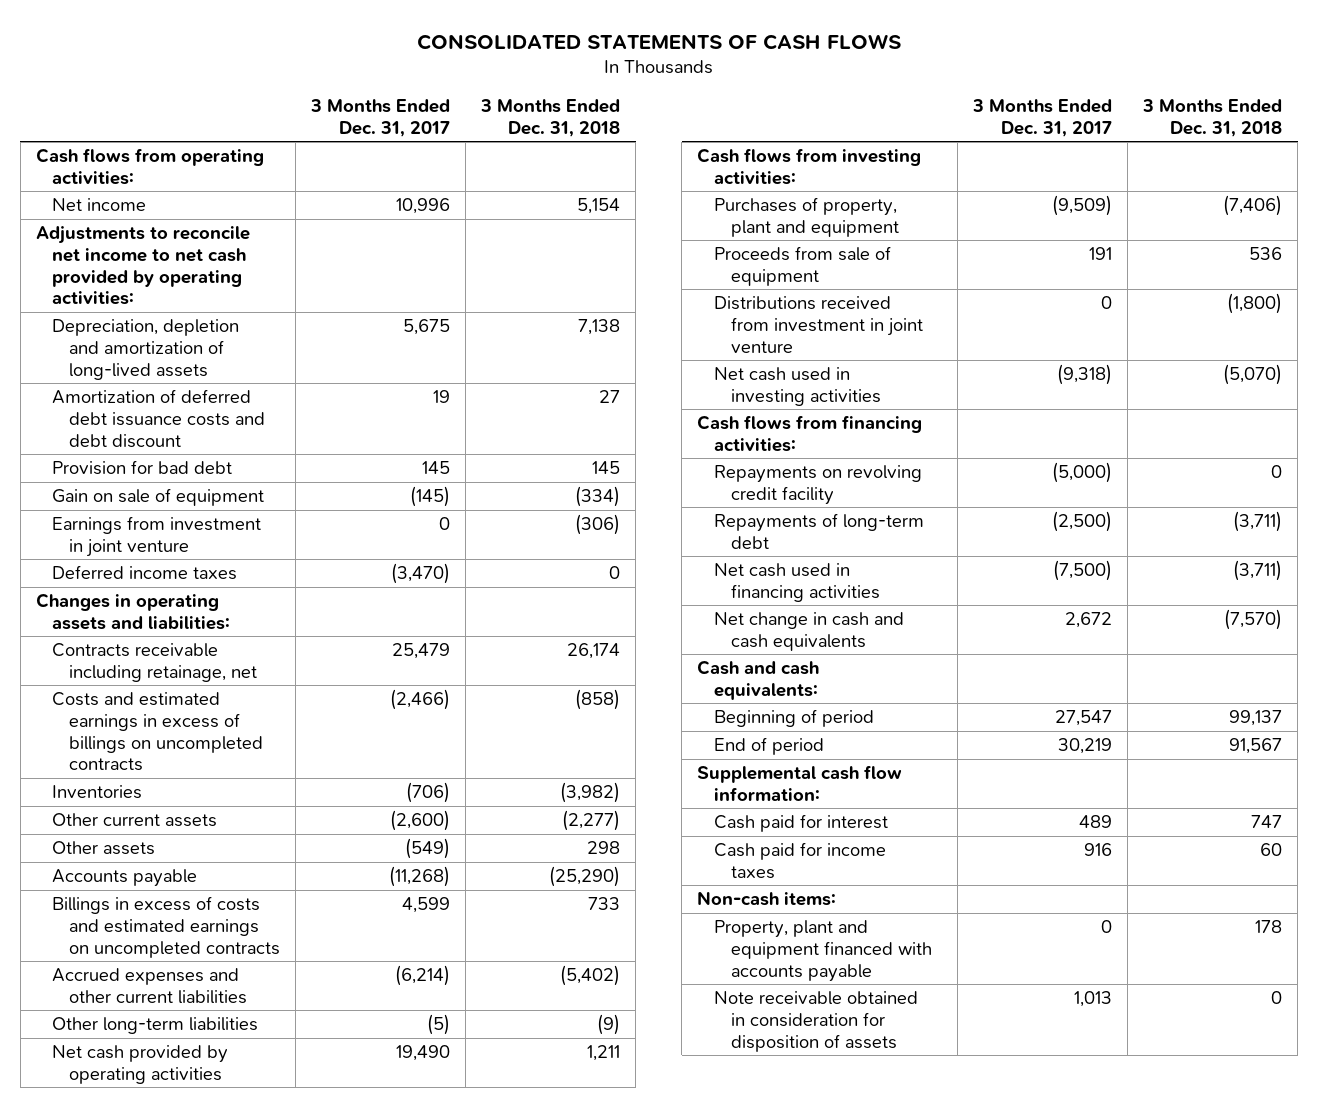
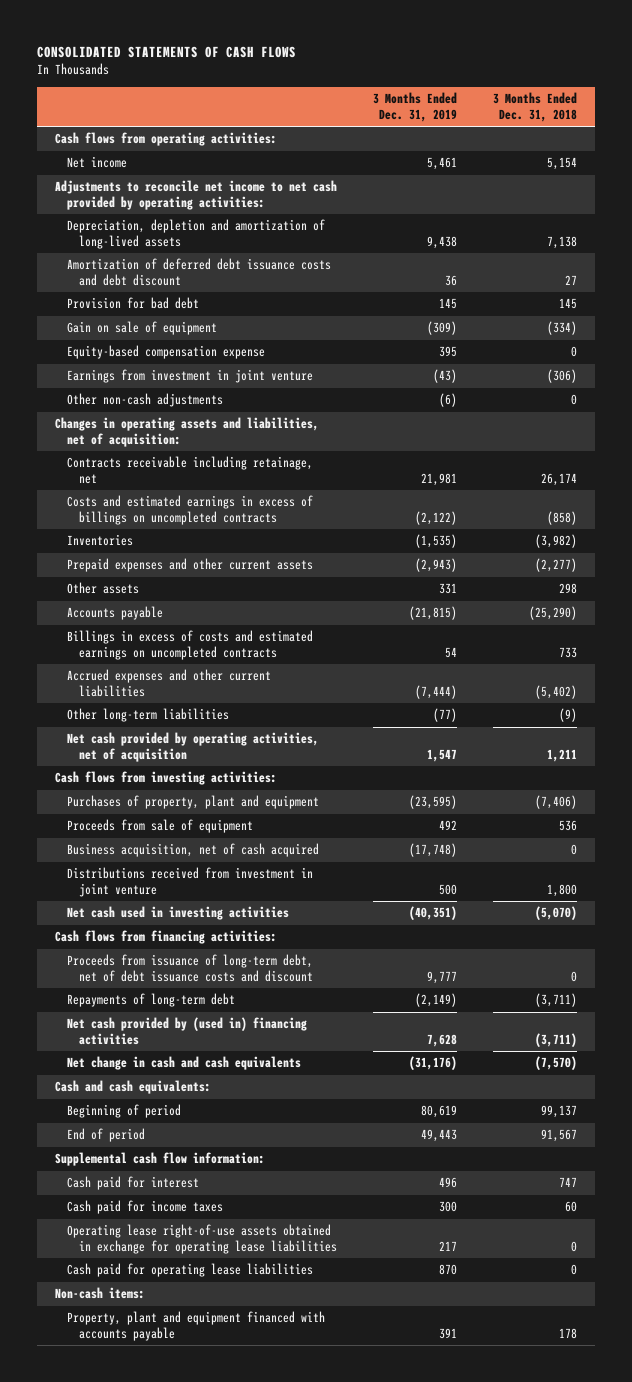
- | 3 Months Ended Dec. 31, 2017 | 3 Months Ended Dec. 31, 2018
+ | 3 Months Ended Dec. 31, 2019 | 3 Months Ended Dec. 31, 2018
+ Equity-based compensation expense | 395 | 0
- Deferred income taxes | (3,470) | 0
- Changes in operating assets and liabilities:
+ Other non-cash adjustments | (6) | 0
+ Changes in operating assets and liabilities, net of acquisition:
- Other current assets | (2,600) | (2,277)
+ Prepaid expenses and other current assets | (2,943) | (2,277)
- Net cash provided by operating activities | 19,490 | 1,211
+ Net cash provided by operating activities, net of acquisition | 1,547 | 1,211
- Distributions received from investment in joint venture | 0 | (1,800)
+ Business acquisition, net of cash acquired | (17,748) | 0
+ Distributions received from investment in joint venture | 500 | 1,800
- Repayments on revolving credit facility | (5,000) | 0
+ Proceeds from issuance of long-term debt, net of debt issuance costs and discount | 9,777 | 0
- Net cash used in financing activities | (7,500) | (3,711)
+ Net cash provided by (used in) financing activities | 7,628 | (3,711)
+ Operating lease right-of-use assets obtained in exchange for operating lease liabilities | 217 | 0
+ Cash paid for operating lease liabilities | 870 | 0
- Note receivable obtained in consideration for disposition of assets | 1,013 | 0

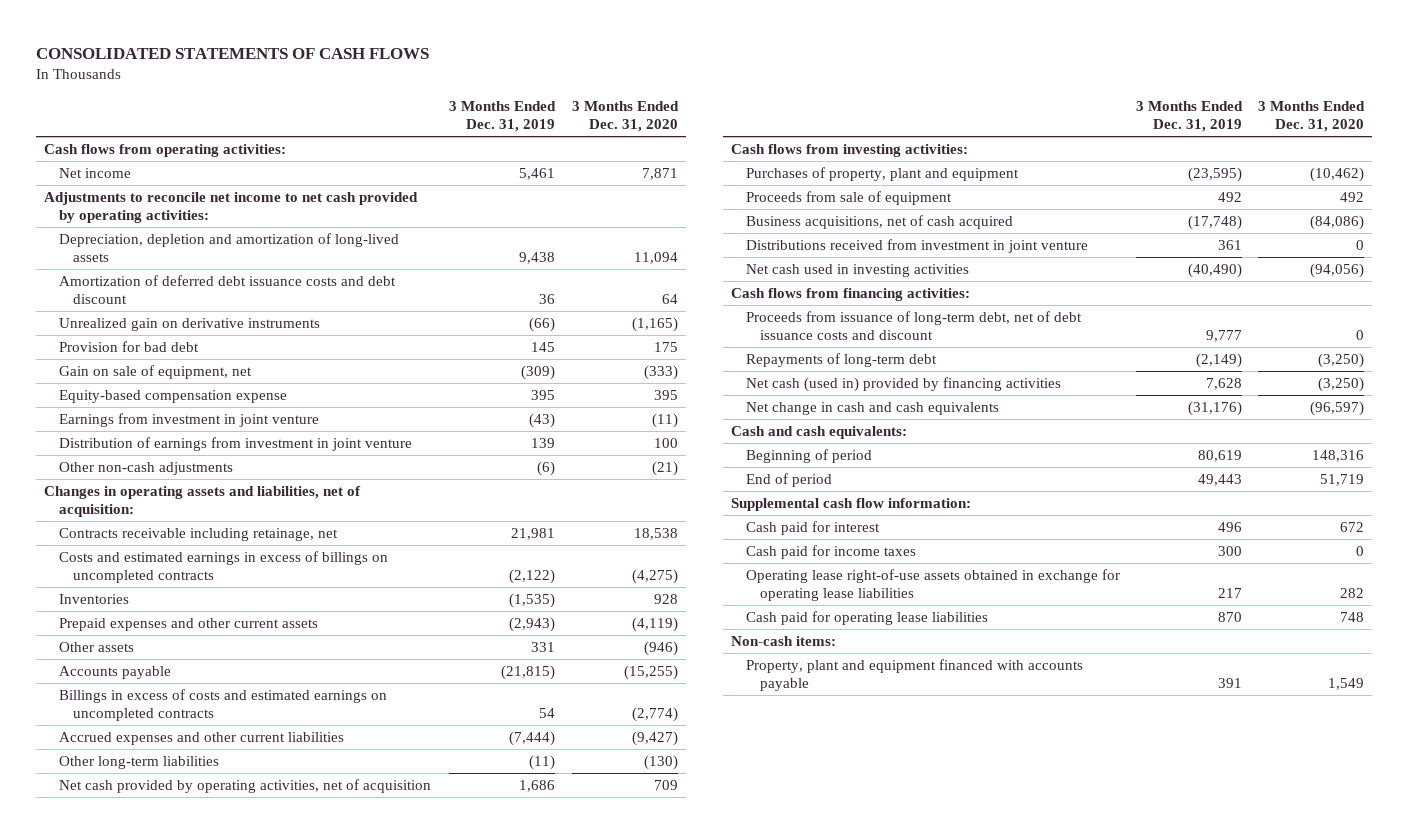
- | 3 Months Ended Dec. 31, 2019 | 3 Months Ended Dec. 31, 2018
+ | 3 Months Ended Dec. 31, 2019 | 3 Months Ended Dec. 31, 2020
+ Unrealized gain on derivative instruments | (66) | (1,165)
- Gain on sale of equipment | (309) | (334)
+ Gain on sale of equipment, net | (309) | (333)
+ Distribution of earnings from investment in joint venture | 139 | 100
- Other long-term liabilities | (77) | (9)
- Net cash provided by operating activities, net of acquisition | 1,547 | 1,211
+ Other long-term liabilities | (11) | (130)
+ Net cash provided by operating activities, net of acquisition | 1,686 | 709
- Business acquisition, net of cash acquired | (17,748) | 0
- Distributions received from investment in joint venture | 500 | 1,800
- Net cash used in investing activities | (40,351) | (5,070)
+ Business acquisitions, net of cash acquired | (17,748) | (84,086)
+ Distributions received from investment in joint venture | 361 | 0
+ Net cash used in investing activities | (40,490) | (94,056)
- Net cash provided by (used in) financing activities | 7,628 | (3,711)
+ Net cash (used in) provided by financing activities | 7,628 | (3,250)

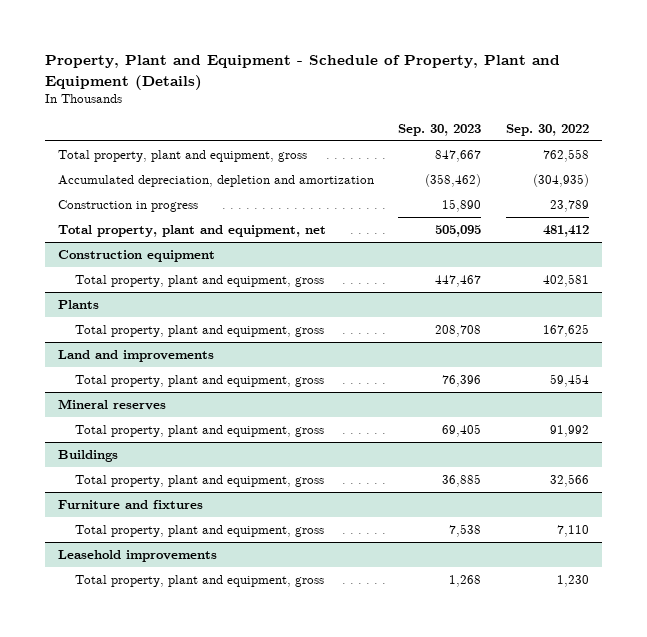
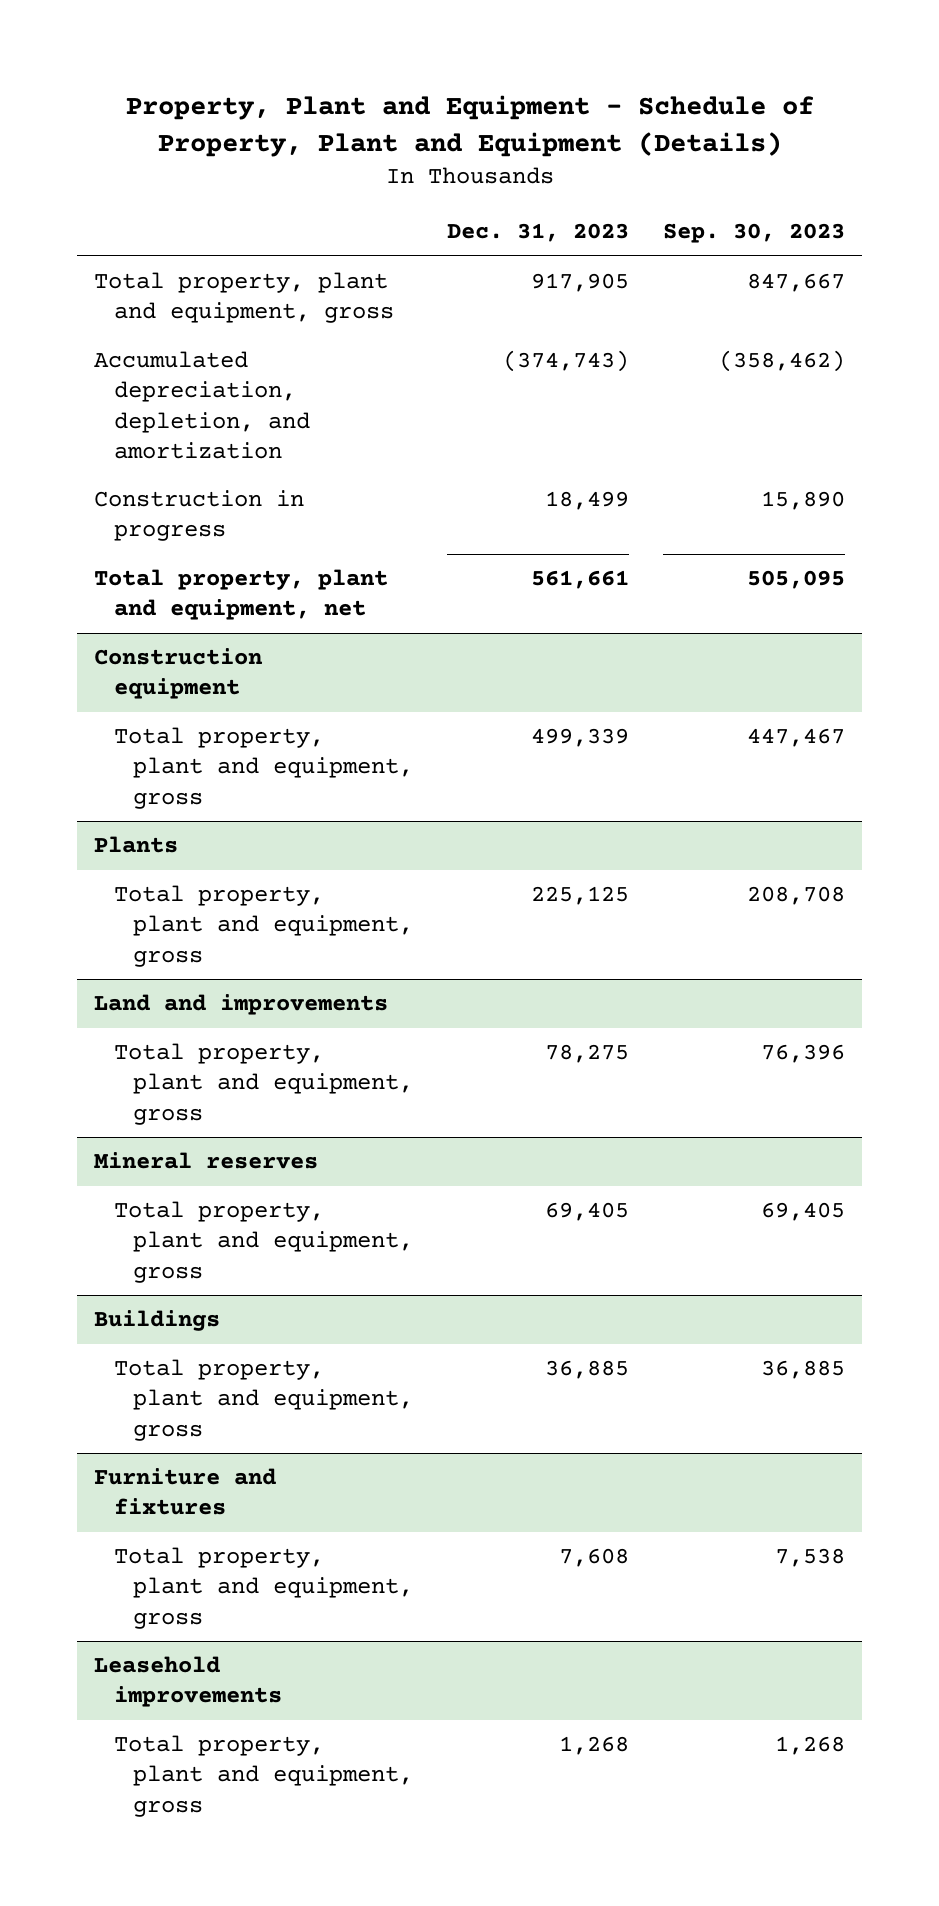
- | Sep. 30, 2023 | Sep. 30, 2022
+ | Dec. 31, 2023 | Sep. 30, 2023
- Accumulated depreciation, depletion and amortization | (358,462) | (304,935)
+ Accumulated depreciation, depletion, and amortization | (374,743) | (358,462)

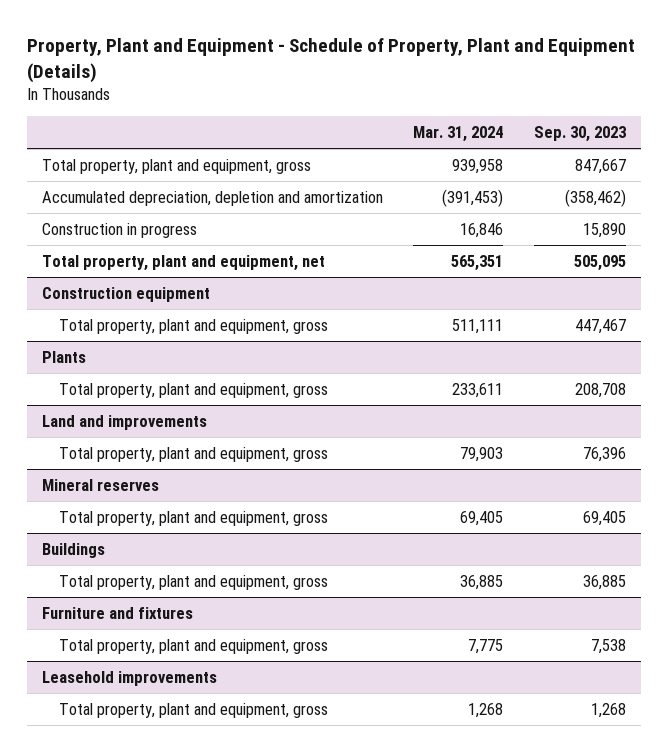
- | Dec. 31, 2023 | Sep. 30, 2023
+ | Mar. 31, 2024 | Sep. 30, 2023
- Accumulated depreciation, depletion, and amortization | (374,743) | (358,462)
+ Accumulated depreciation, depletion and amortization | (391,453) | (358,462)

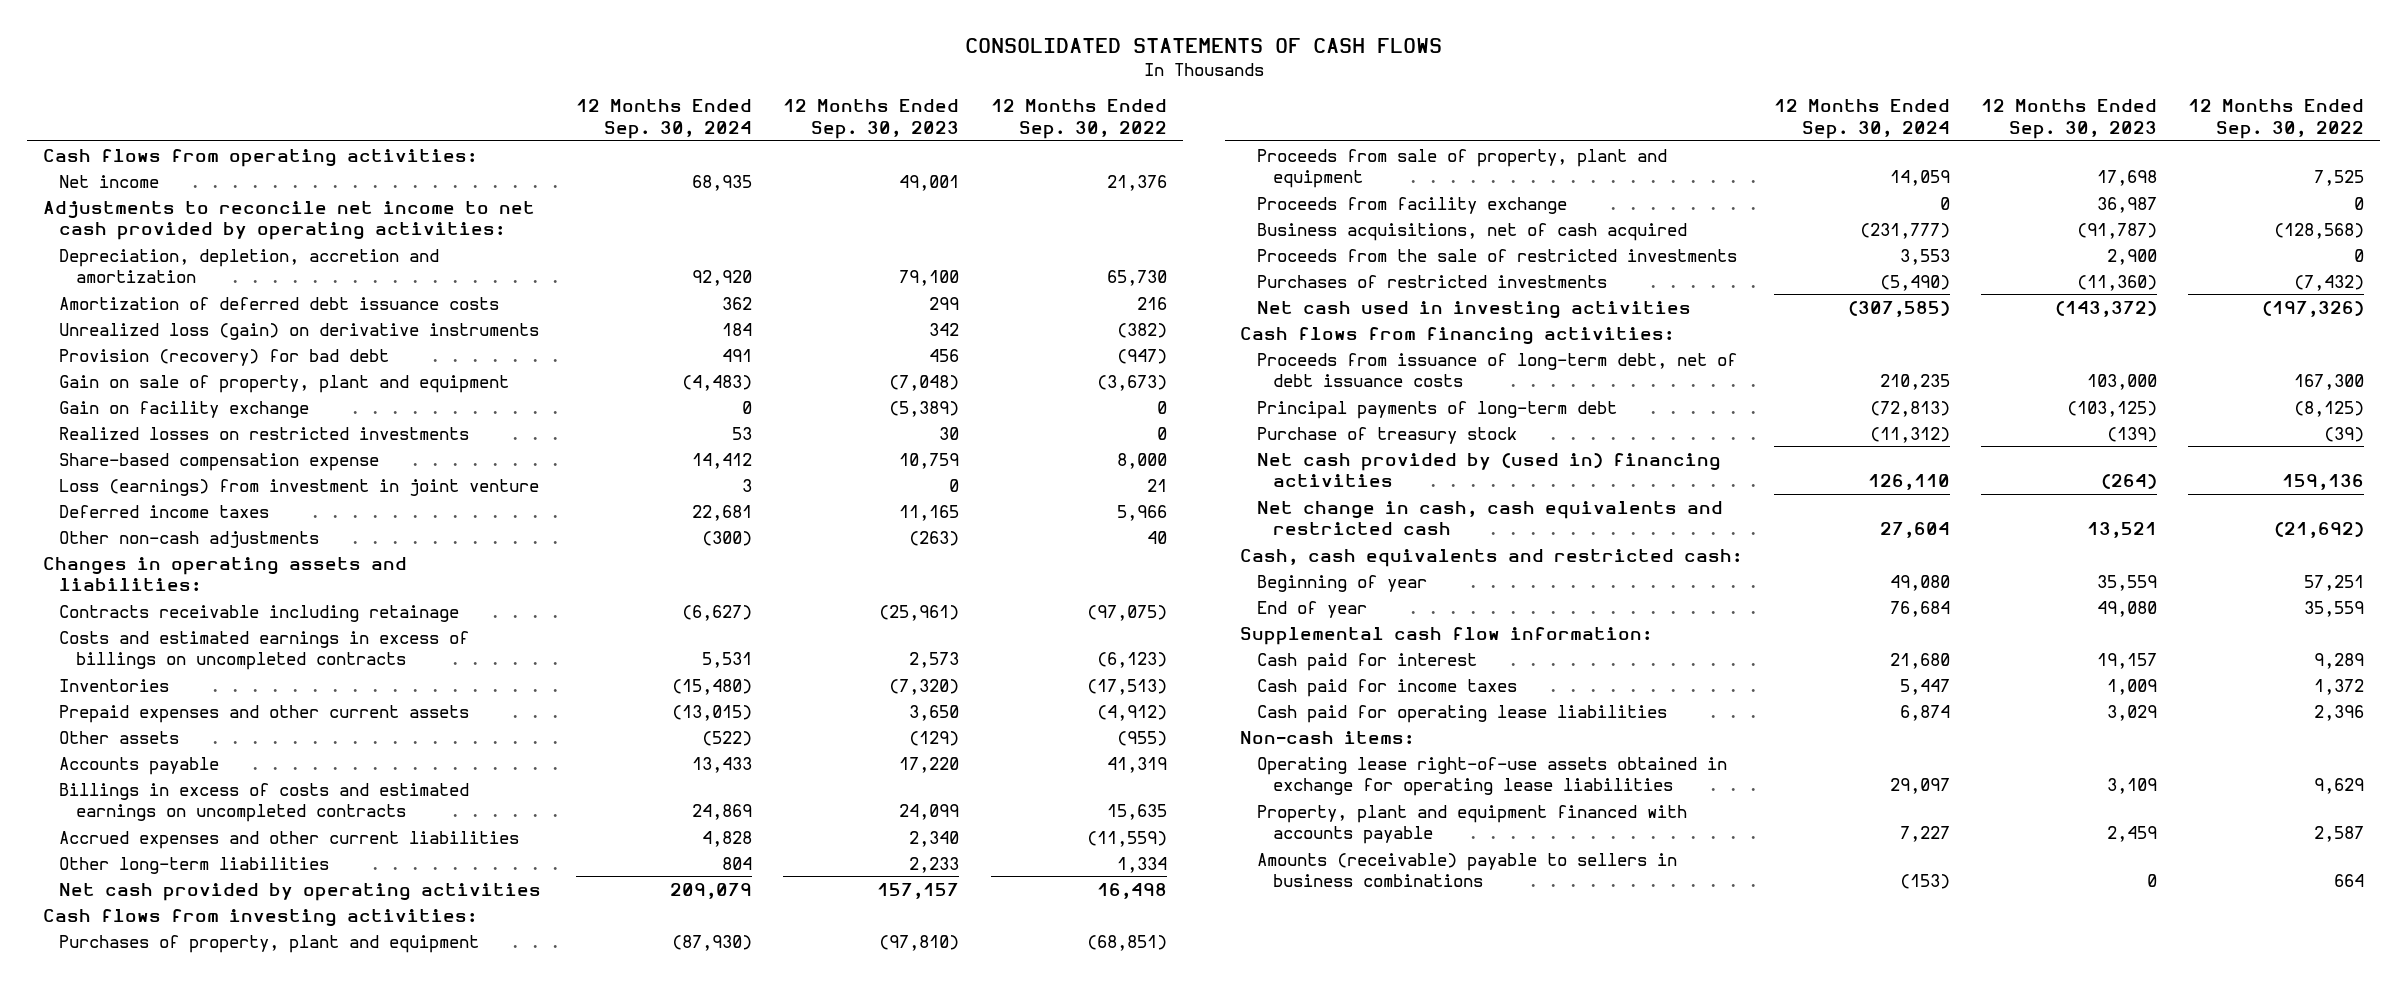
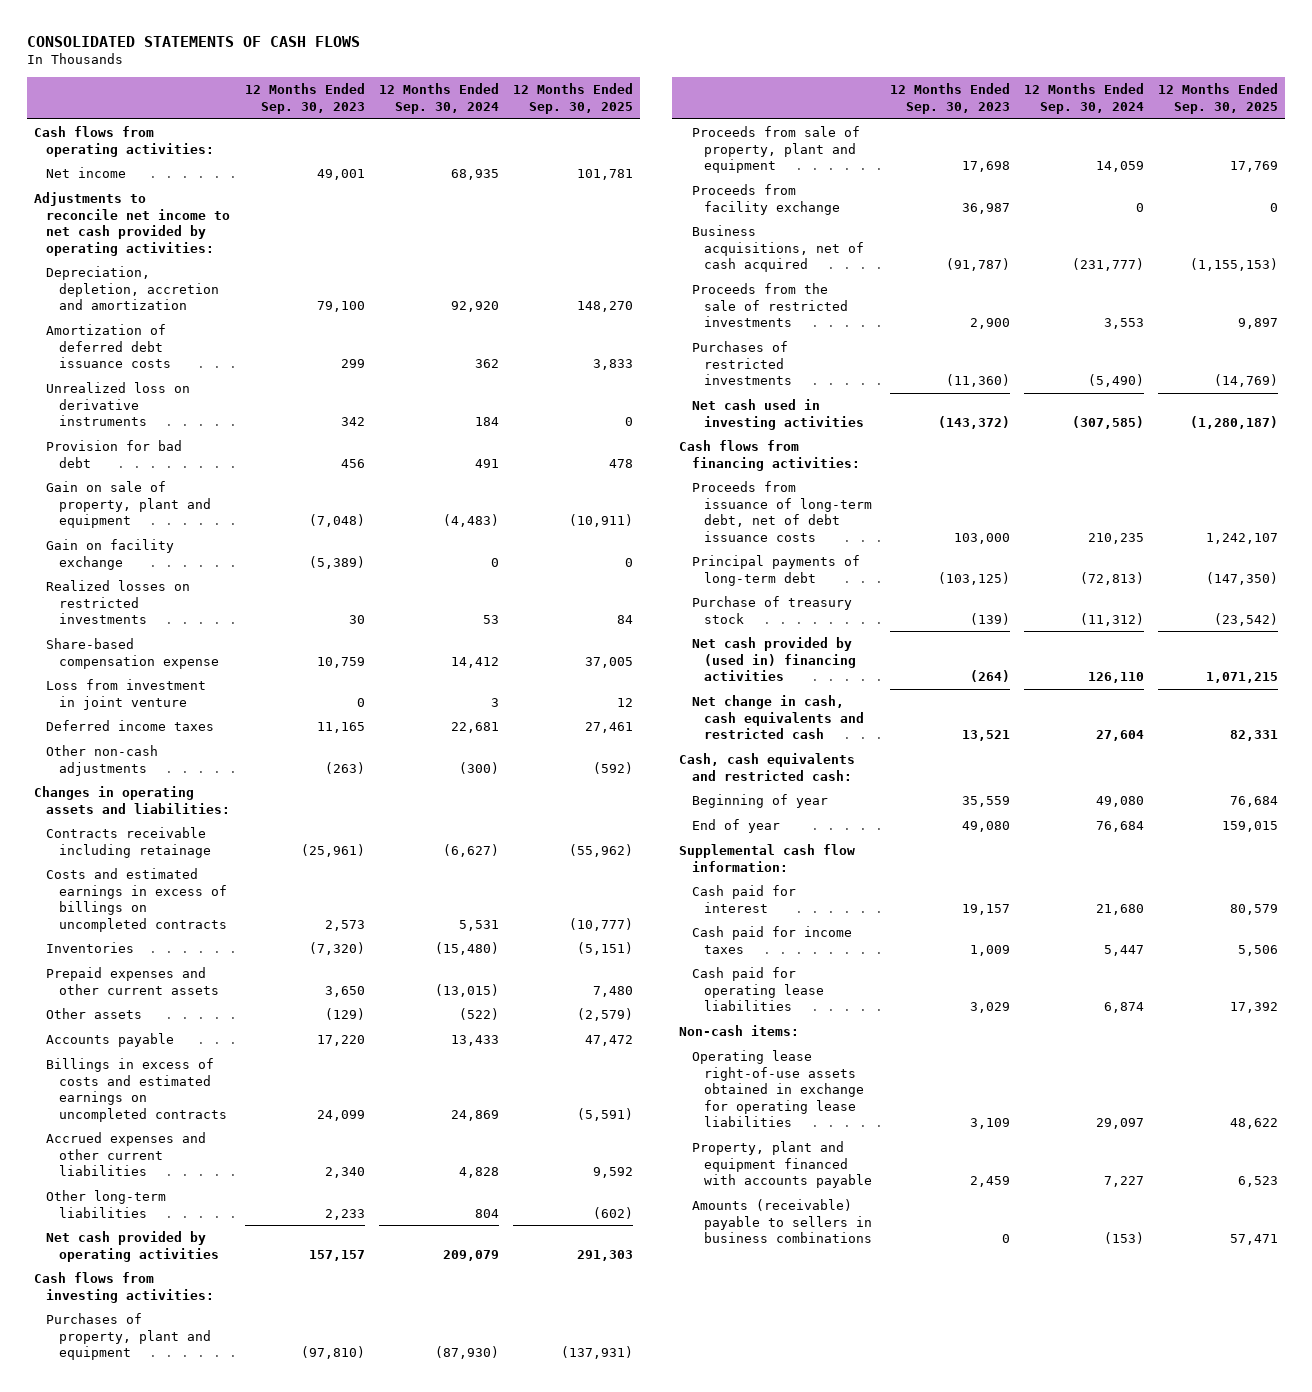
- | 12 Months Ended Sep. 30, 2024 | 12 Months Ended Sep. 30, 2023 | 12 Months Ended Sep. 30, 2022
+ | 12 Months Ended Sep. 30, 2023 | 12 Months Ended Sep. 30, 2024 | 12 Months Ended Sep. 30, 2025
- Unrealized loss (gain) on derivative instruments | 184 | 342 | (382)
- Provision (recovery) for bad debt | 491 | 456 | (947)
+ Unrealized loss on derivative instruments | 342 | 184 | 0
+ Provision for bad debt | 456 | 491 | 478
- Loss (earnings) from investment in joint venture | 3 | 0 | 21
+ Loss from investment in joint venture | 0 | 3 | 12

